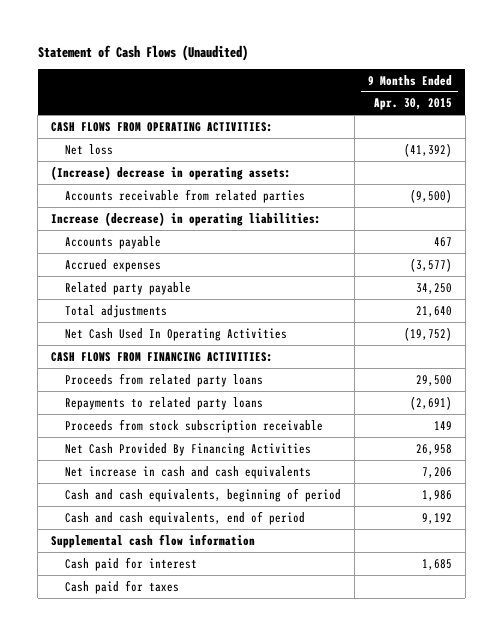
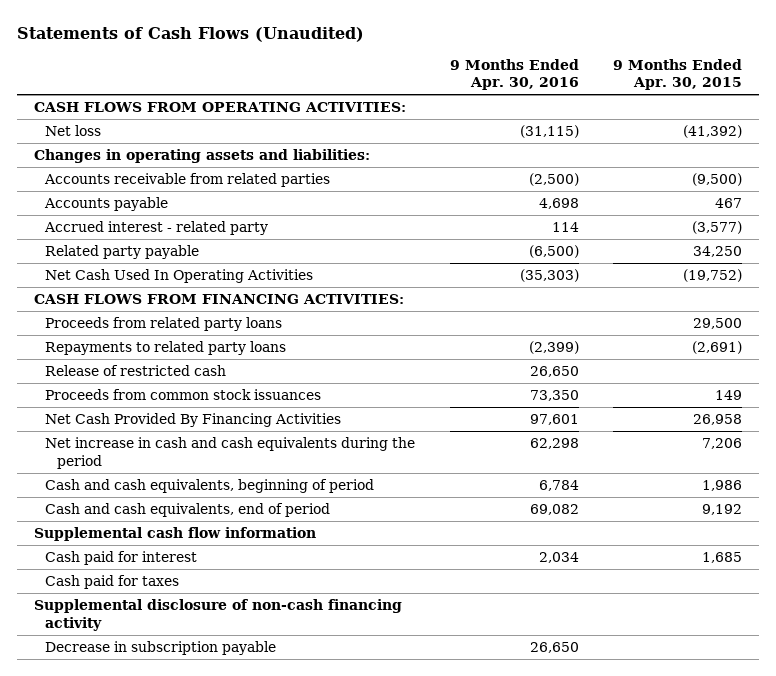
- Statement of Cash Flows (Unaudited)
+ Statements of Cash Flows (Unaudited)
- | 9 Months Ended Apr. 30, 2015
+ | 9 Months Ended Apr. 30, 2016 | 9 Months Ended Apr. 30, 2015
- (Increase) decrease in operating assets:
+ Changes in operating assets and liabilities:
- Increase (decrease) in operating liabilities:
- Accrued expenses | (3,577)
+ Accrued interest - related party | 114 | (3,577)
- Total adjustments | 21,640
- Proceeds from stock subscription receivable | 149
+ Release of restricted cash | 26,650 |
+ Proceeds from common stock issuances | 73,350 | 149
- Net increase in cash and cash equivalents | 7,206
+ Net increase in cash and cash equivalents during the period | 62,298 | 7,206
+ Supplemental disclosure of non-cash financing activity
+ Decrease in subscription payable | 26,650 |

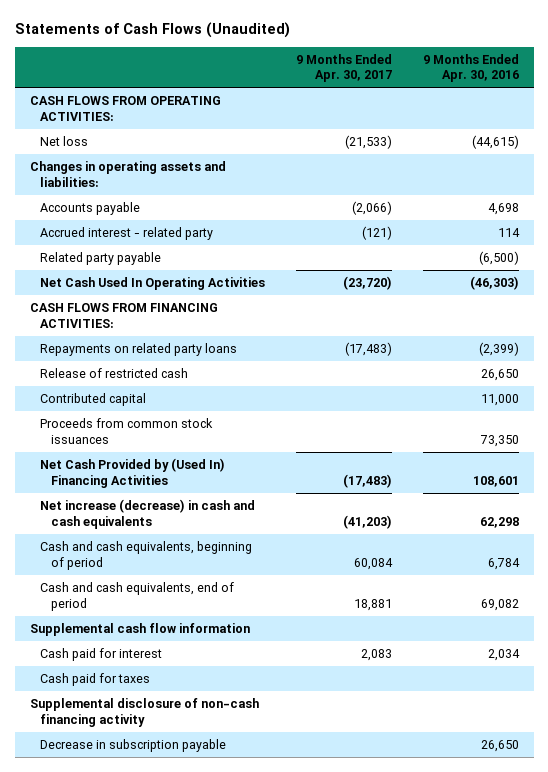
- | 9 Months Ended Apr. 30, 2016 | 9 Months Ended Apr. 30, 2015
+ | 9 Months Ended Apr. 30, 2017 | 9 Months Ended Apr. 30, 2016
- Net loss | (31,115) | (41,392)
+ Net loss | (21,533) | (44,615)
- Accounts receivable from related parties | (2,500) | (9,500)
- Net Cash Used In Operating Activities | (35,303) | (19,752)
+ Net Cash Used In Operating Activities | (23,720) | (46,303)
- Proceeds from related party loans | | 29,500
- Repayments to related party loans | (2,399) | (2,691)
+ Repayments on related party loans | (17,483) | (2,399)
+ Contributed capital | | 11,000
- Net Cash Provided By Financing Activities | 97,601 | 26,958
- Net increase in cash and cash equivalents during the period | 62,298 | 7,206
+ Net Cash Provided by (Used In) Financing Activities | (17,483) | 108,601
+ Net increase (decrease) in cash and cash equivalents | (41,203) | 62,298

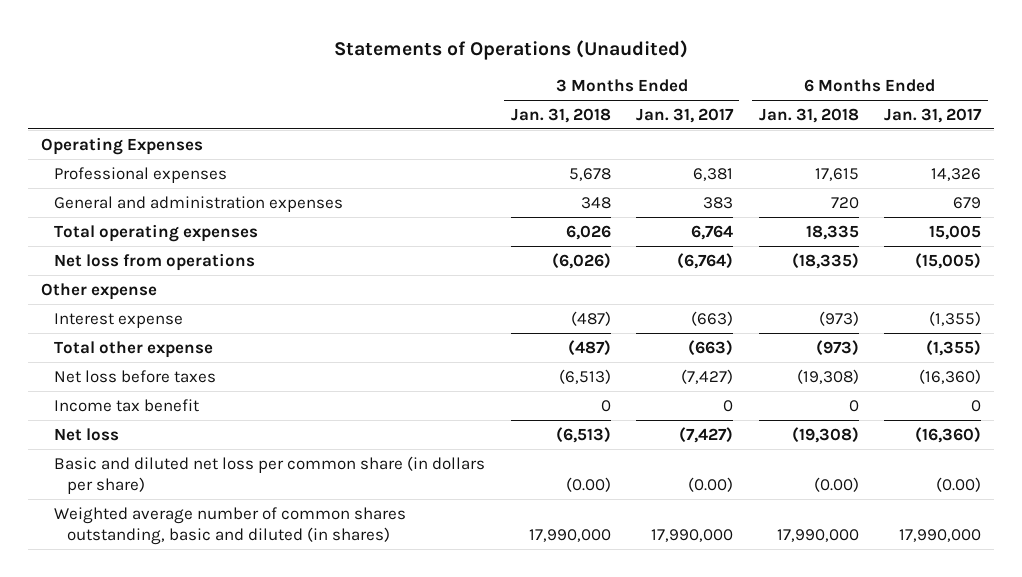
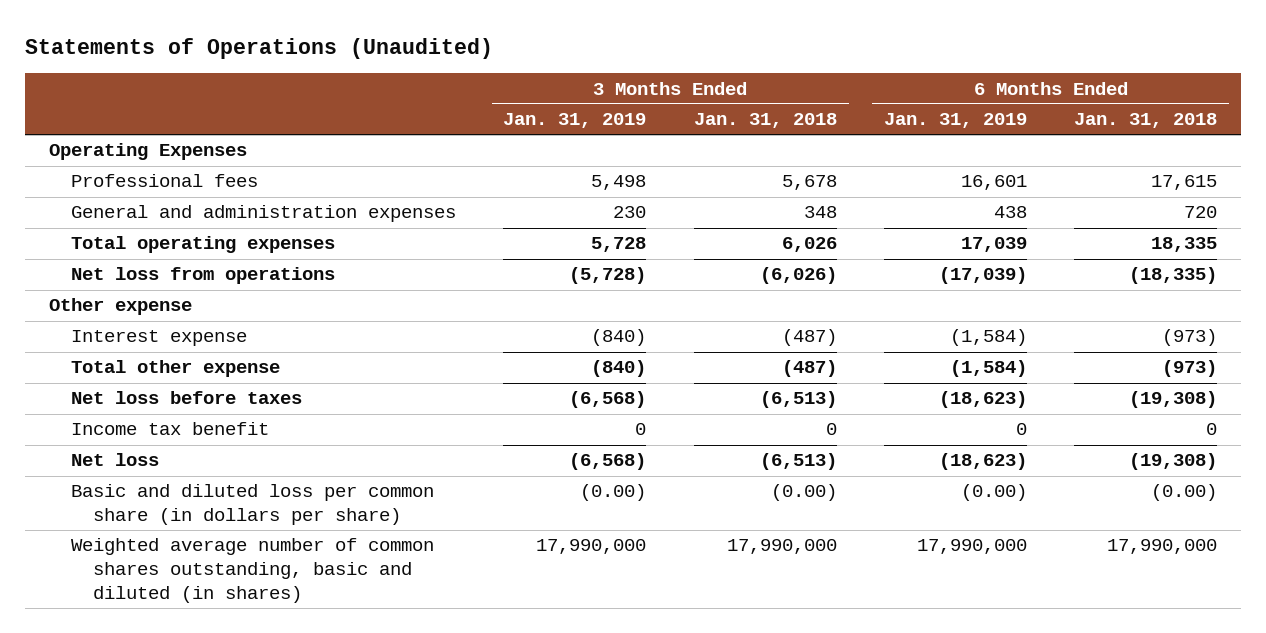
- | 3 Months Ended Jan. 31, 2018 | 3 Months Ended Jan. 31, 2017 | 6 Months Ended Jan. 31, 2018 | 6 Months Ended Jan. 31, 2017
+ | 3 Months Ended Jan. 31, 2019 | 3 Months Ended Jan. 31, 2018 | 6 Months Ended Jan. 31, 2019 | 6 Months Ended Jan. 31, 2018
- Professional expenses | 5,678 | 6,381 | 17,615 | 14,326
+ Professional fees | 5,498 | 5,678 | 16,601 | 17,615
- Basic and diluted net loss per common share (in dollars per share) | (0.00) | (0.00) | (0.00) | (0.00)
+ Basic and diluted loss per common share (in dollars per share) | (0.00) | (0.00) | (0.00) | (0.00)

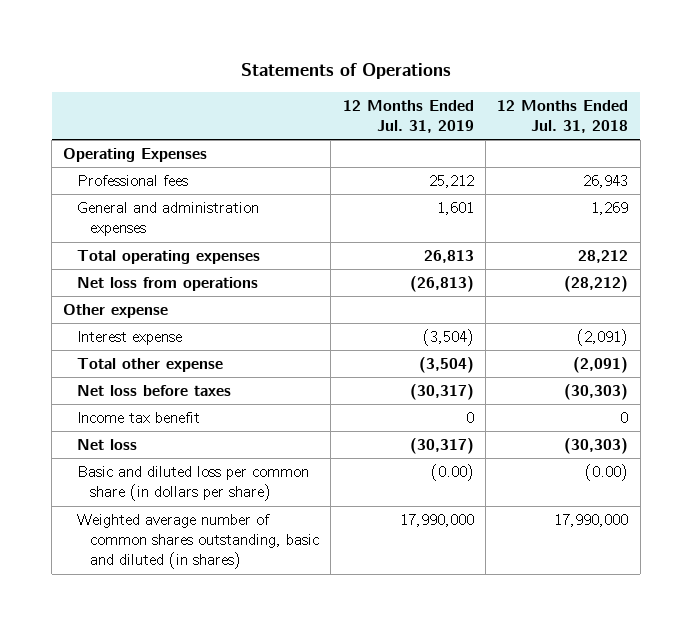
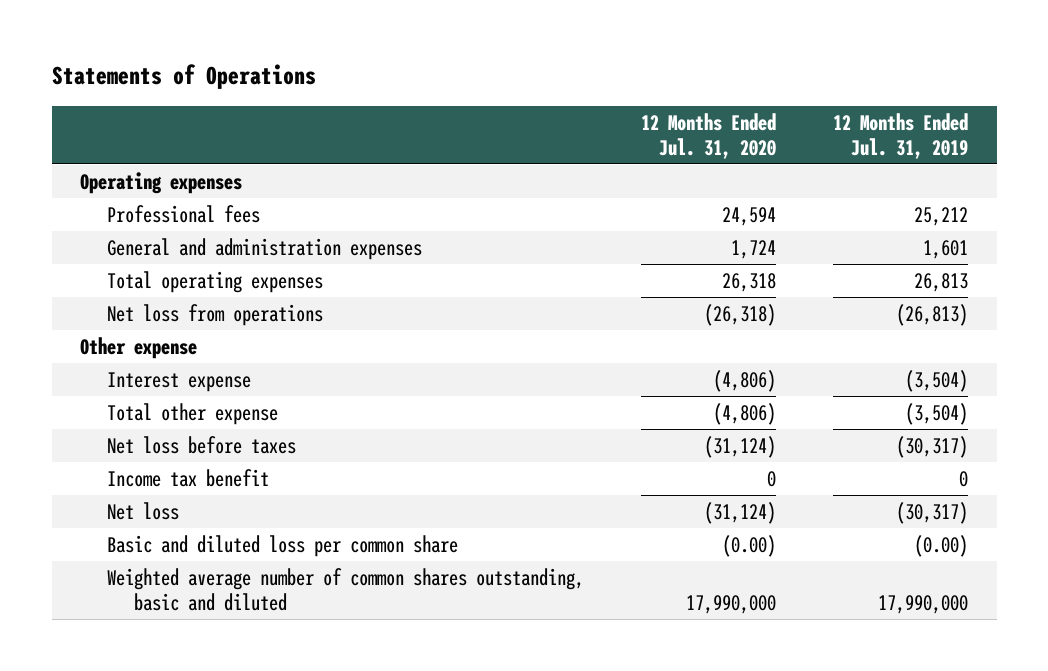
- | 12 Months Ended Jul. 31, 2019 | 12 Months Ended Jul. 31, 2018
+ | 12 Months Ended Jul. 31, 2020 | 12 Months Ended Jul. 31, 2019
- Operating Expenses
+ Operating expenses
- Basic and diluted loss per common share (in dollars per share) | (0.00) | (0.00)
- Weighted average number of common shares outstanding, basic and diluted (in shares) | 17,990,000 | 17,990,000
+ Basic and diluted loss per common share | (0.00) | (0.00)
+ Weighted average number of common shares outstanding, basic and diluted | 17,990,000 | 17,990,000

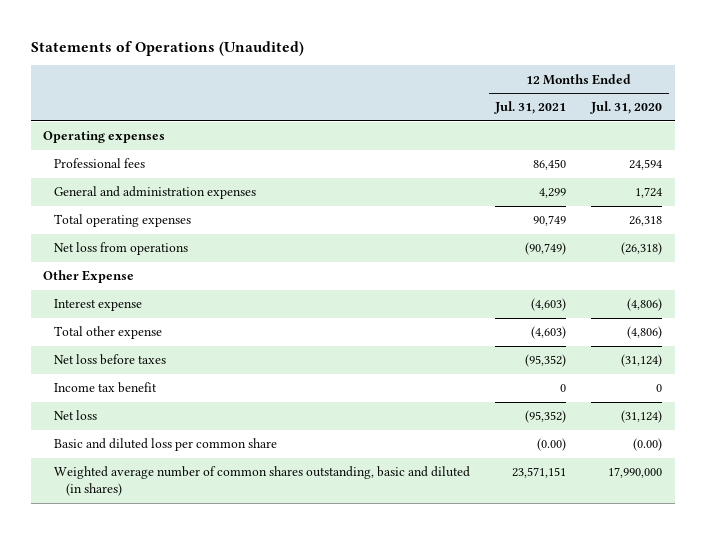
- Statements of Operations
+ Statements of Operations (Unaudited)
- | 12 Months Ended Jul. 31, 2020 | 12 Months Ended Jul. 31, 2019
+ | 12 Months Ended Jul. 31, 2021 | 12 Months Ended Jul. 31, 2020
- Other expense
+ Other Expense
- Weighted average number of common shares outstanding, basic and diluted | 17,990,000 | 17,990,000
+ Weighted average number of common shares outstanding, basic and diluted (in shares) | 23,571,151 | 17,990,000

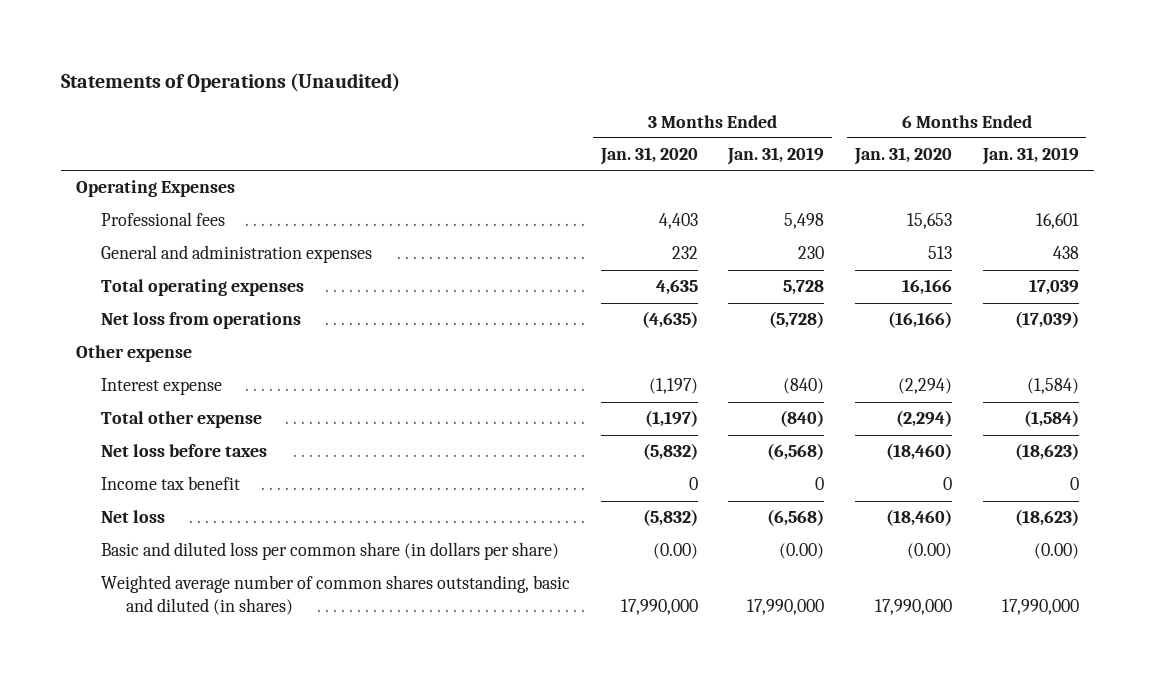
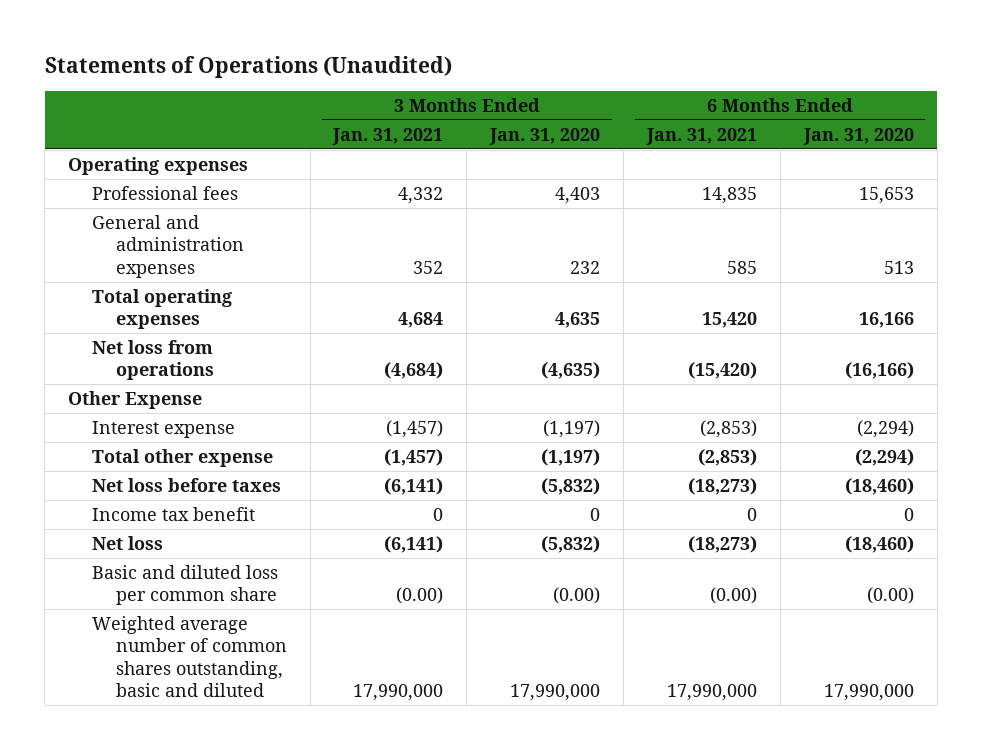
- | 3 Months Ended Jan. 31, 2020 | 3 Months Ended Jan. 31, 2019 | 6 Months Ended Jan. 31, 2020 | 6 Months Ended Jan. 31, 2019
+ | 3 Months Ended Jan. 31, 2021 | 3 Months Ended Jan. 31, 2020 | 6 Months Ended Jan. 31, 2021 | 6 Months Ended Jan. 31, 2020
- Operating Expenses
+ Operating expenses
- Other expense
+ Other Expense
- Basic and diluted loss per common share (in dollars per share) | (0.00) | (0.00) | (0.00) | (0.00)
- Weighted average number of common shares outstanding, basic and diluted (in shares) | 17,990,000 | 17,990,000 | 17,990,000 | 17,990,000
+ Basic and diluted loss per common share | (0.00) | (0.00) | (0.00) | (0.00)
+ Weighted average number of common shares outstanding, basic and diluted | 17,990,000 | 17,990,000 | 17,990,000 | 17,990,000

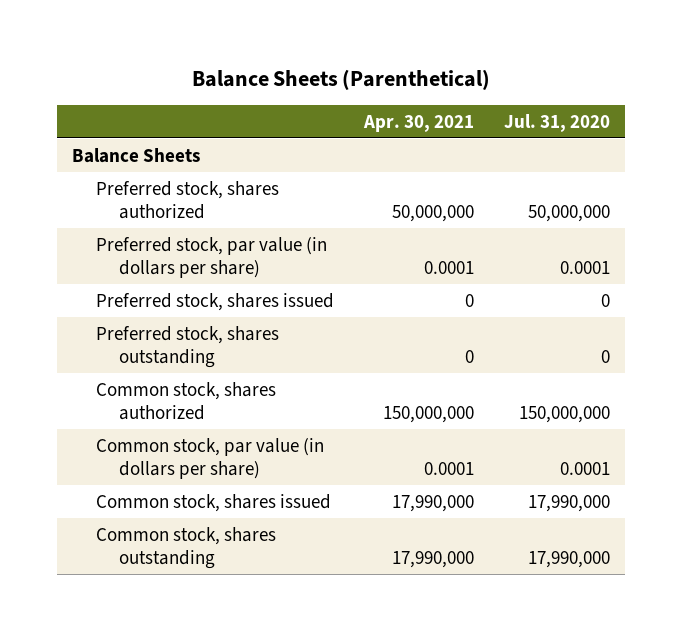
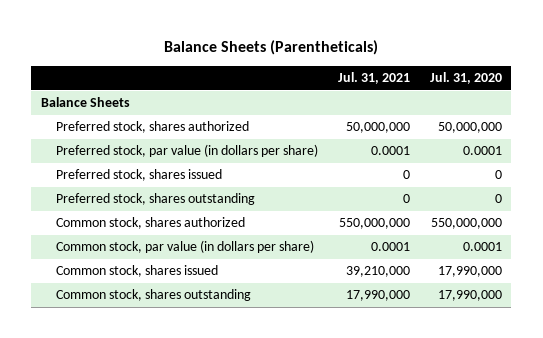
- Balance Sheets (Parenthetical)
+ Balance Sheets (Parentheticals)
- | Apr. 30, 2021 | Jul. 31, 2020
+ | Jul. 31, 2021 | Jul. 31, 2020
- Common stock, shares authorized | 150,000,000 | 150,000,000
+ Common stock, shares authorized | 550,000,000 | 550,000,000

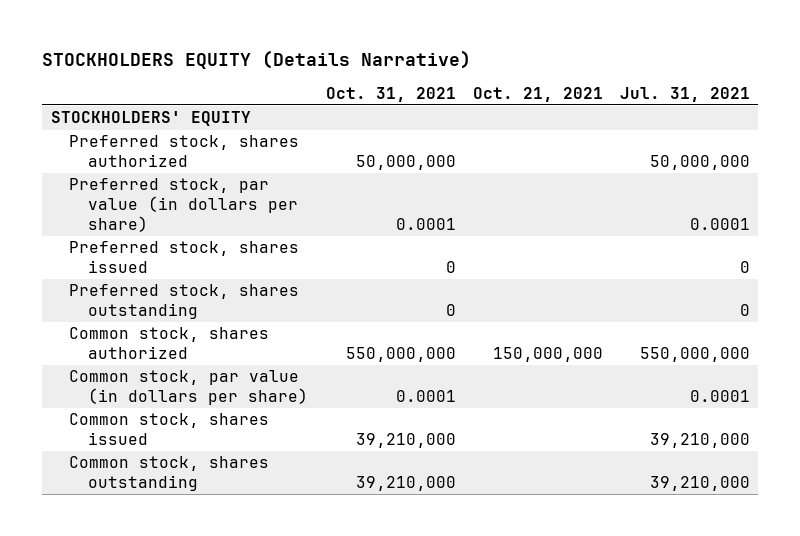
- Balance Sheets (Parentheticals)
+ STOCKHOLDERS EQUITY (Details Narrative)
- | Jul. 31, 2021 | Jul. 31, 2020
+ | Oct. 31, 2021 | Oct. 21, 2021 | Jul. 31, 2021
- Balance Sheets
+ STOCKHOLDERS' EQUITY
- Common stock, shares outstanding | 17,990,000 | 17,990,000
+ Common stock, shares outstanding | 39,210,000 | | 39,210,000

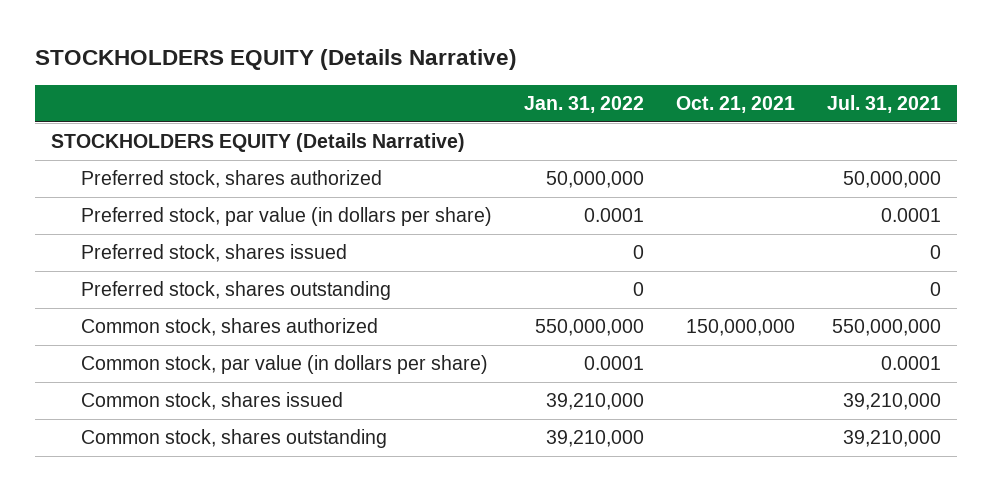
- | Oct. 31, 2021 | Oct. 21, 2021 | Jul. 31, 2021
+ | Jan. 31, 2022 | Oct. 21, 2021 | Jul. 31, 2021
- STOCKHOLDERS' EQUITY
+ STOCKHOLDERS EQUITY (Details Narrative)

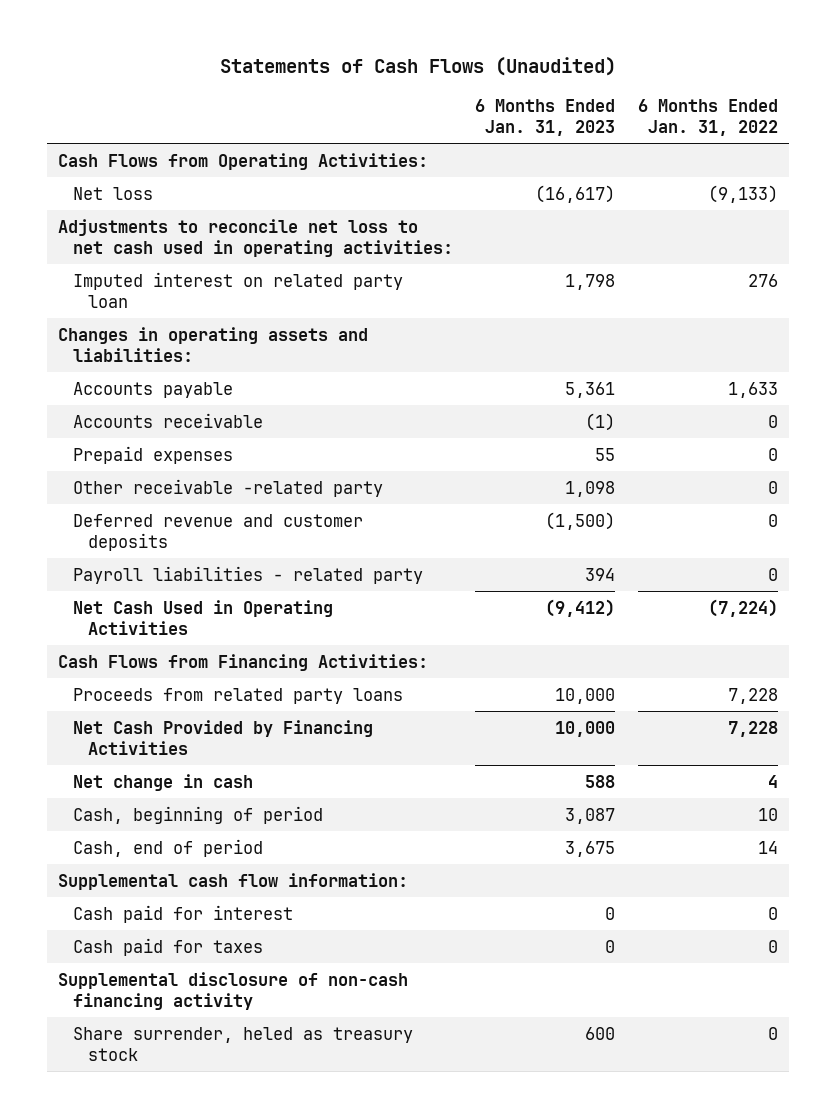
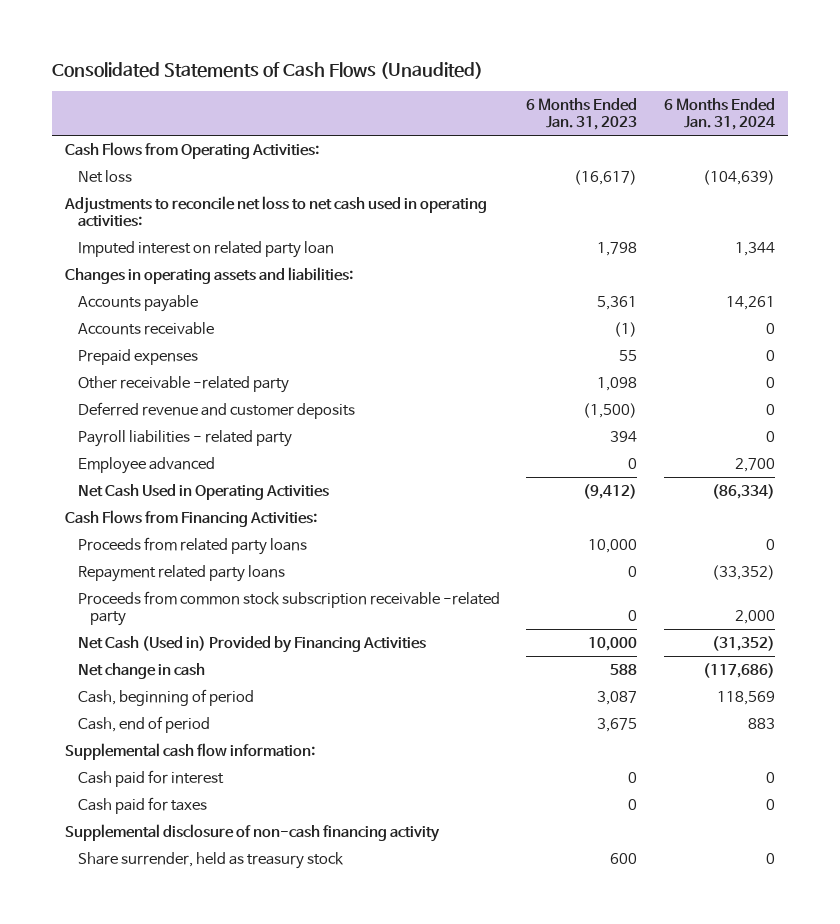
- Statements of Cash Flows (Unaudited)
+ Consolidated Statements of Cash Flows (Unaudited)
- | 6 Months Ended Jan. 31, 2023 | 6 Months Ended Jan. 31, 2022
+ | 6 Months Ended Jan. 31, 2023 | 6 Months Ended Jan. 31, 2024
+ Employee advanced | 0 | 2,700
- Net Cash Provided by Financing Activities | 10,000 | 7,228
+ Repayment related party loans | 0 | (33,352)
+ Proceeds from common stock subscription receivable -related party | 0 | 2,000
+ Net Cash (Used in) Provided by Financing Activities | 10,000 | (31,352)
- Share surrender, heled as treasury stock | 600 | 0
+ Share surrender, held as treasury stock | 600 | 0

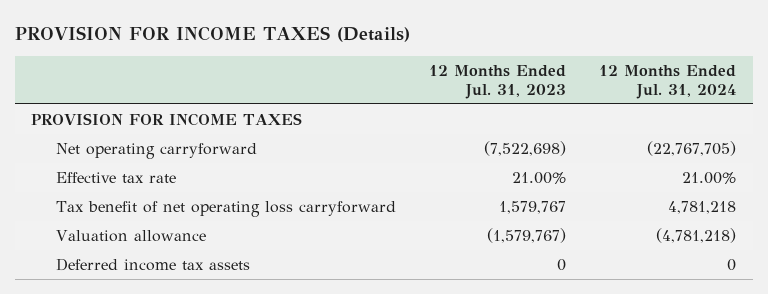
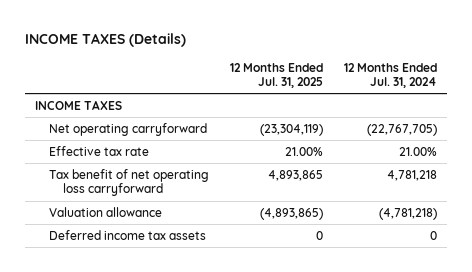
- PROVISION FOR INCOME TAXES (Details)
+ INCOME TAXES (Details)
- | 12 Months Ended Jul. 31, 2023 | 12 Months Ended Jul. 31, 2024
+ | 12 Months Ended Jul. 31, 2025 | 12 Months Ended Jul. 31, 2024
- PROVISION FOR INCOME TAXES
+ INCOME TAXES

